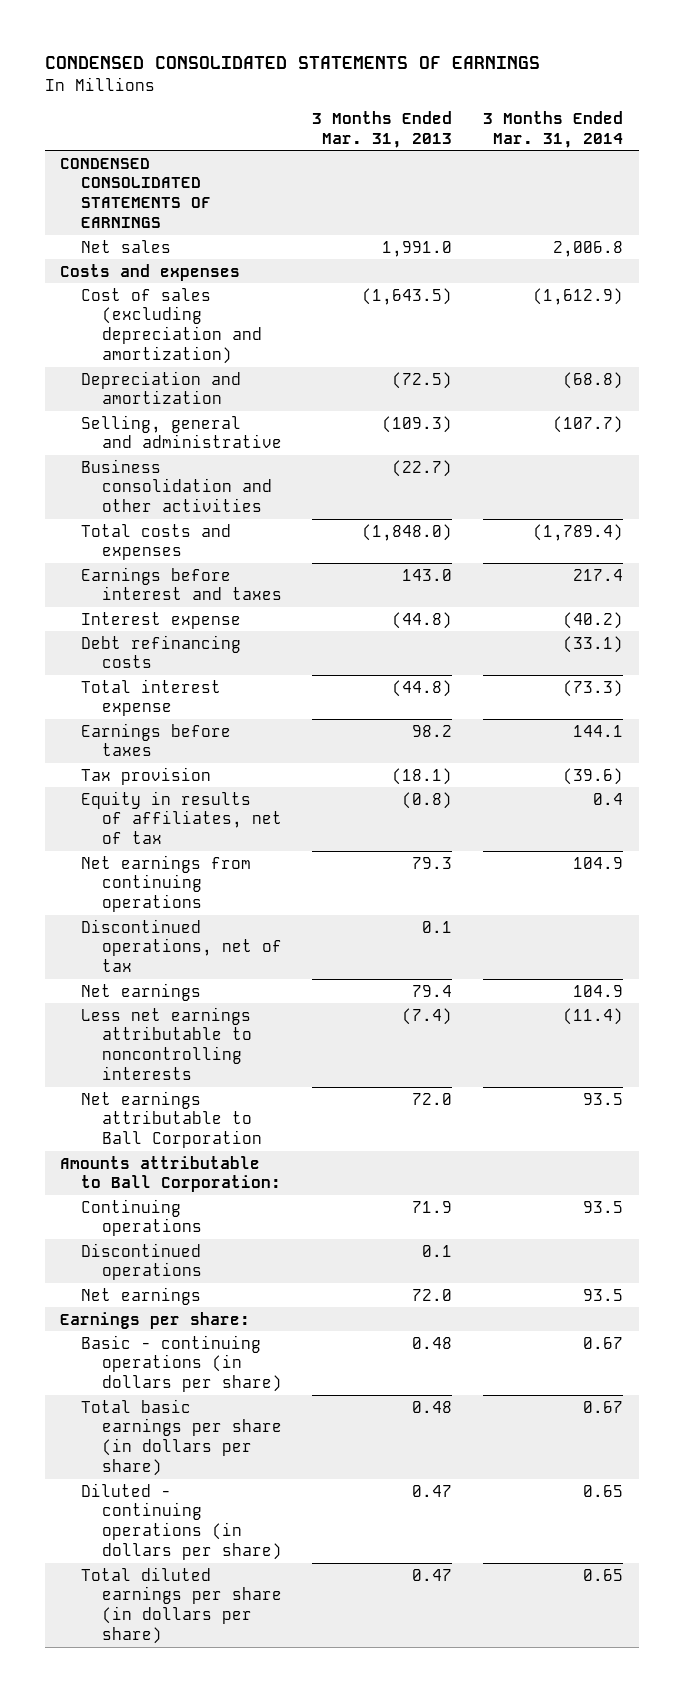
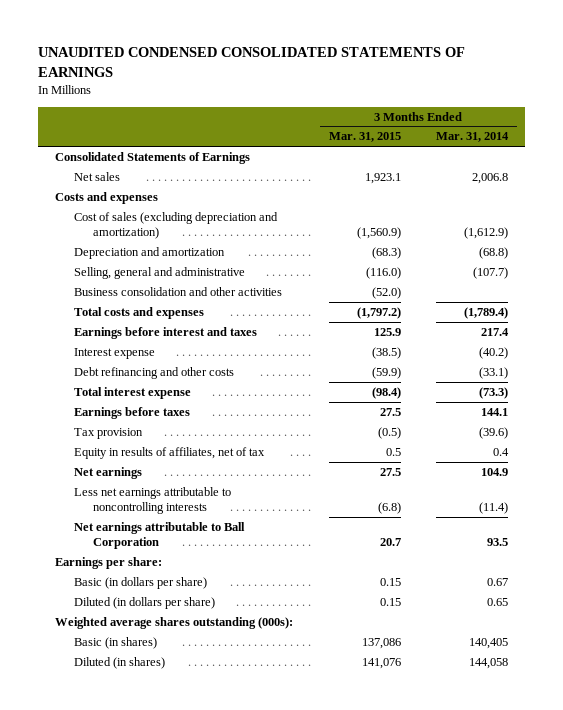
- CONDENSED CONSOLIDATED STATEMENTS OF EARNINGS
+ UNAUDITED CONDENSED CONSOLIDATED STATEMENTS OF EARNINGS
- | 3 Months Ended Mar. 31, 2013 | 3 Months Ended Mar. 31, 2014
+ | 3 Months Ended Mar. 31, 2015 | 3 Months Ended Mar. 31, 2014
- CONDENSED CONSOLIDATED STATEMENTS OF EARNINGS
+ Consolidated Statements of Earnings
- Debt refinancing costs | | (33.1)
+ Debt refinancing and other costs | (59.9) | (33.1)
- Net earnings from continuing operations | 79.3 | 104.9
- Discontinued operations, net of tax | 0.1 |
- Amounts attributable to Ball Corporation:
- Continuing operations | 71.9 | 93.5
- Discontinued operations | 0.1 |
- Net earnings | 72.0 | 93.5
- Basic - continuing operations (in dollars per share) | 0.48 | 0.67
- Total basic earnings per share (in dollars per share) | 0.48 | 0.67
- Diluted - continuing operations (in dollars per share) | 0.47 | 0.65
- Total diluted earnings per share (in dollars per share) | 0.47 | 0.65
+ Basic (in dollars per share) | 0.15 | 0.67
+ Diluted (in dollars per share) | 0.15 | 0.65
+ Weighted average shares outstanding (000s):
+ Basic (in shares) | 137,086 | 140,405
+ Diluted (in shares) | 141,076 | 144,058

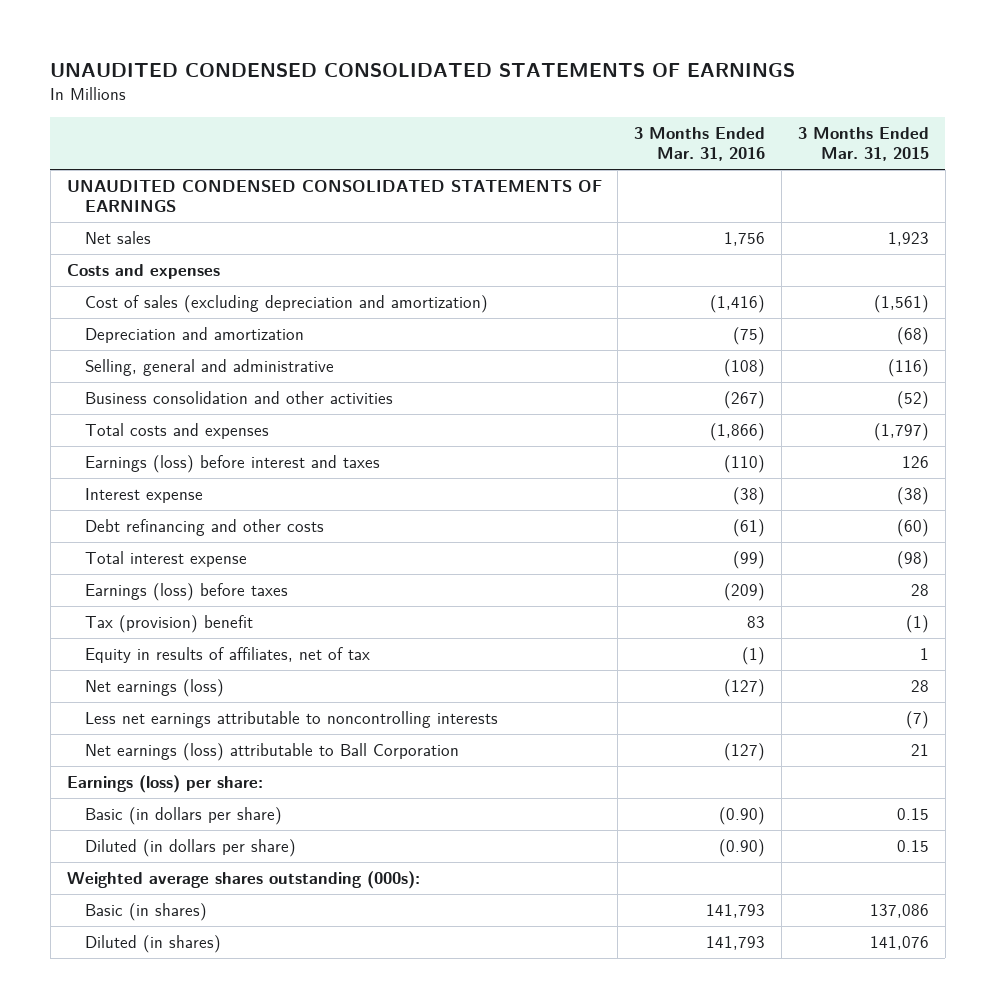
- | 3 Months Ended Mar. 31, 2015 | 3 Months Ended Mar. 31, 2014
+ | 3 Months Ended Mar. 31, 2016 | 3 Months Ended Mar. 31, 2015
- Consolidated Statements of Earnings
- Net sales | 1,923.1 | 2,006.8
+ UNAUDITED CONDENSED CONSOLIDATED STATEMENTS OF EARNINGS
+ Net sales | 1,756 | 1,923
- Cost of sales (excluding depreciation and amortization) | (1,560.9) | (1,612.9)
- Depreciation and amortization | (68.3) | (68.8)
- Selling, general and administrative | (116.0) | (107.7)
- Business consolidation and other activities | (52.0) |
- Total costs and expenses | (1,797.2) | (1,789.4)
- Earnings before interest and taxes | 125.9 | 217.4
- Interest expense | (38.5) | (40.2)
- Debt refinancing and other costs | (59.9) | (33.1)
- Total interest expense | (98.4) | (73.3)
- Earnings before taxes | 27.5 | 144.1
- Tax provision | (0.5) | (39.6)
- Equity in results of affiliates, net of tax | 0.5 | 0.4
- Net earnings | 27.5 | 104.9
- Less net earnings attributable to noncontrolling interests | (6.8) | (11.4)
- Net earnings attributable to Ball Corporation | 20.7 | 93.5
- Earnings per share:
+ Cost of sales (excluding depreciation and amortization) | (1,416) | (1,561)
+ Depreciation and amortization | (75) | (68)
+ Selling, general and administrative | (108) | (116)
+ Business consolidation and other activities | (267) | (52)
+ Total costs and expenses | (1,866) | (1,797)
+ Earnings (loss) before interest and taxes | (110) | 126
+ Interest expense | (38) | (38)
+ Debt refinancing and other costs | (61) | (60)
+ Total interest expense | (99) | (98)
+ Earnings (loss) before taxes | (209) | 28
+ Tax (provision) benefit | 83 | (1)
+ Equity in results of affiliates, net of tax | (1) | 1
+ Net earnings (loss) | (127) | 28
+ Less net earnings attributable to noncontrolling interests | | (7)
+ Net earnings (loss) attributable to Ball Corporation | (127) | 21
+ Earnings (loss) per share:

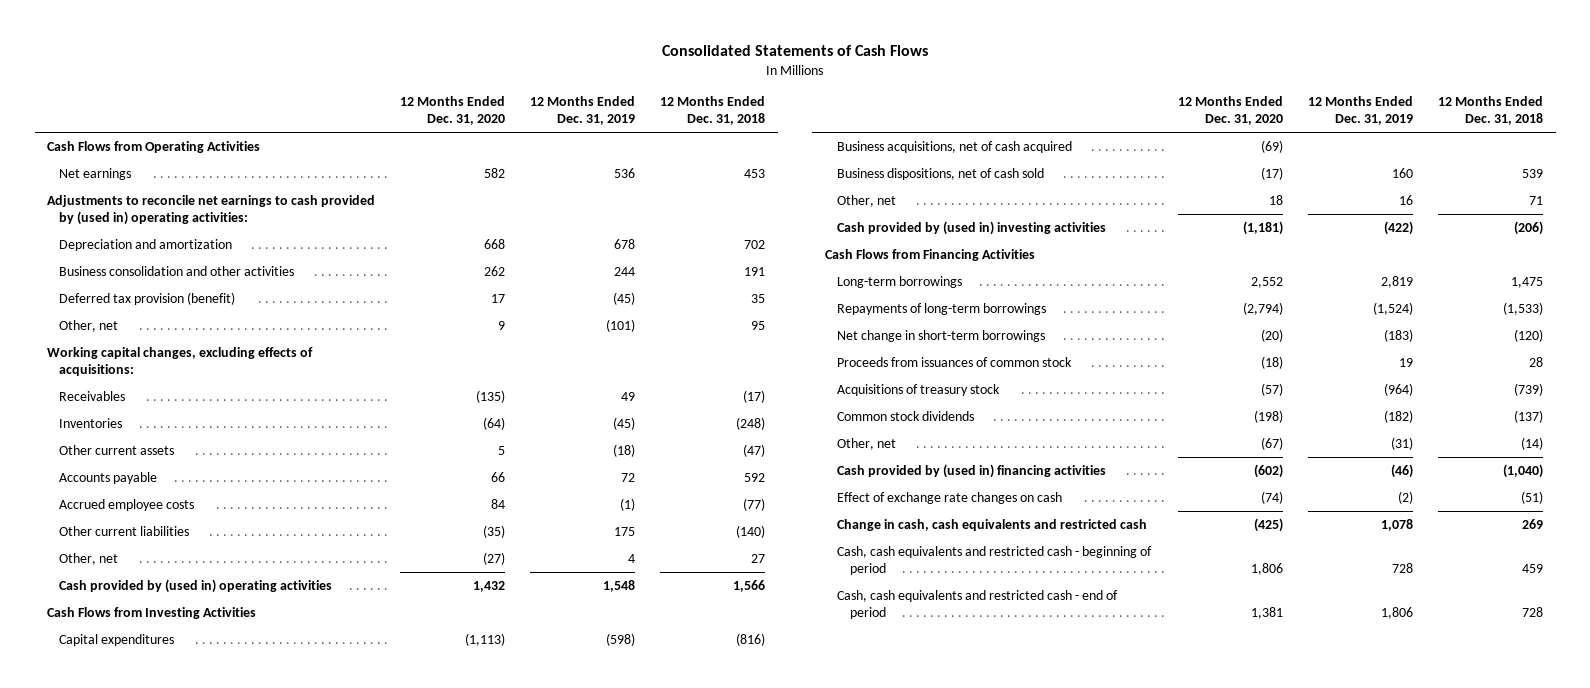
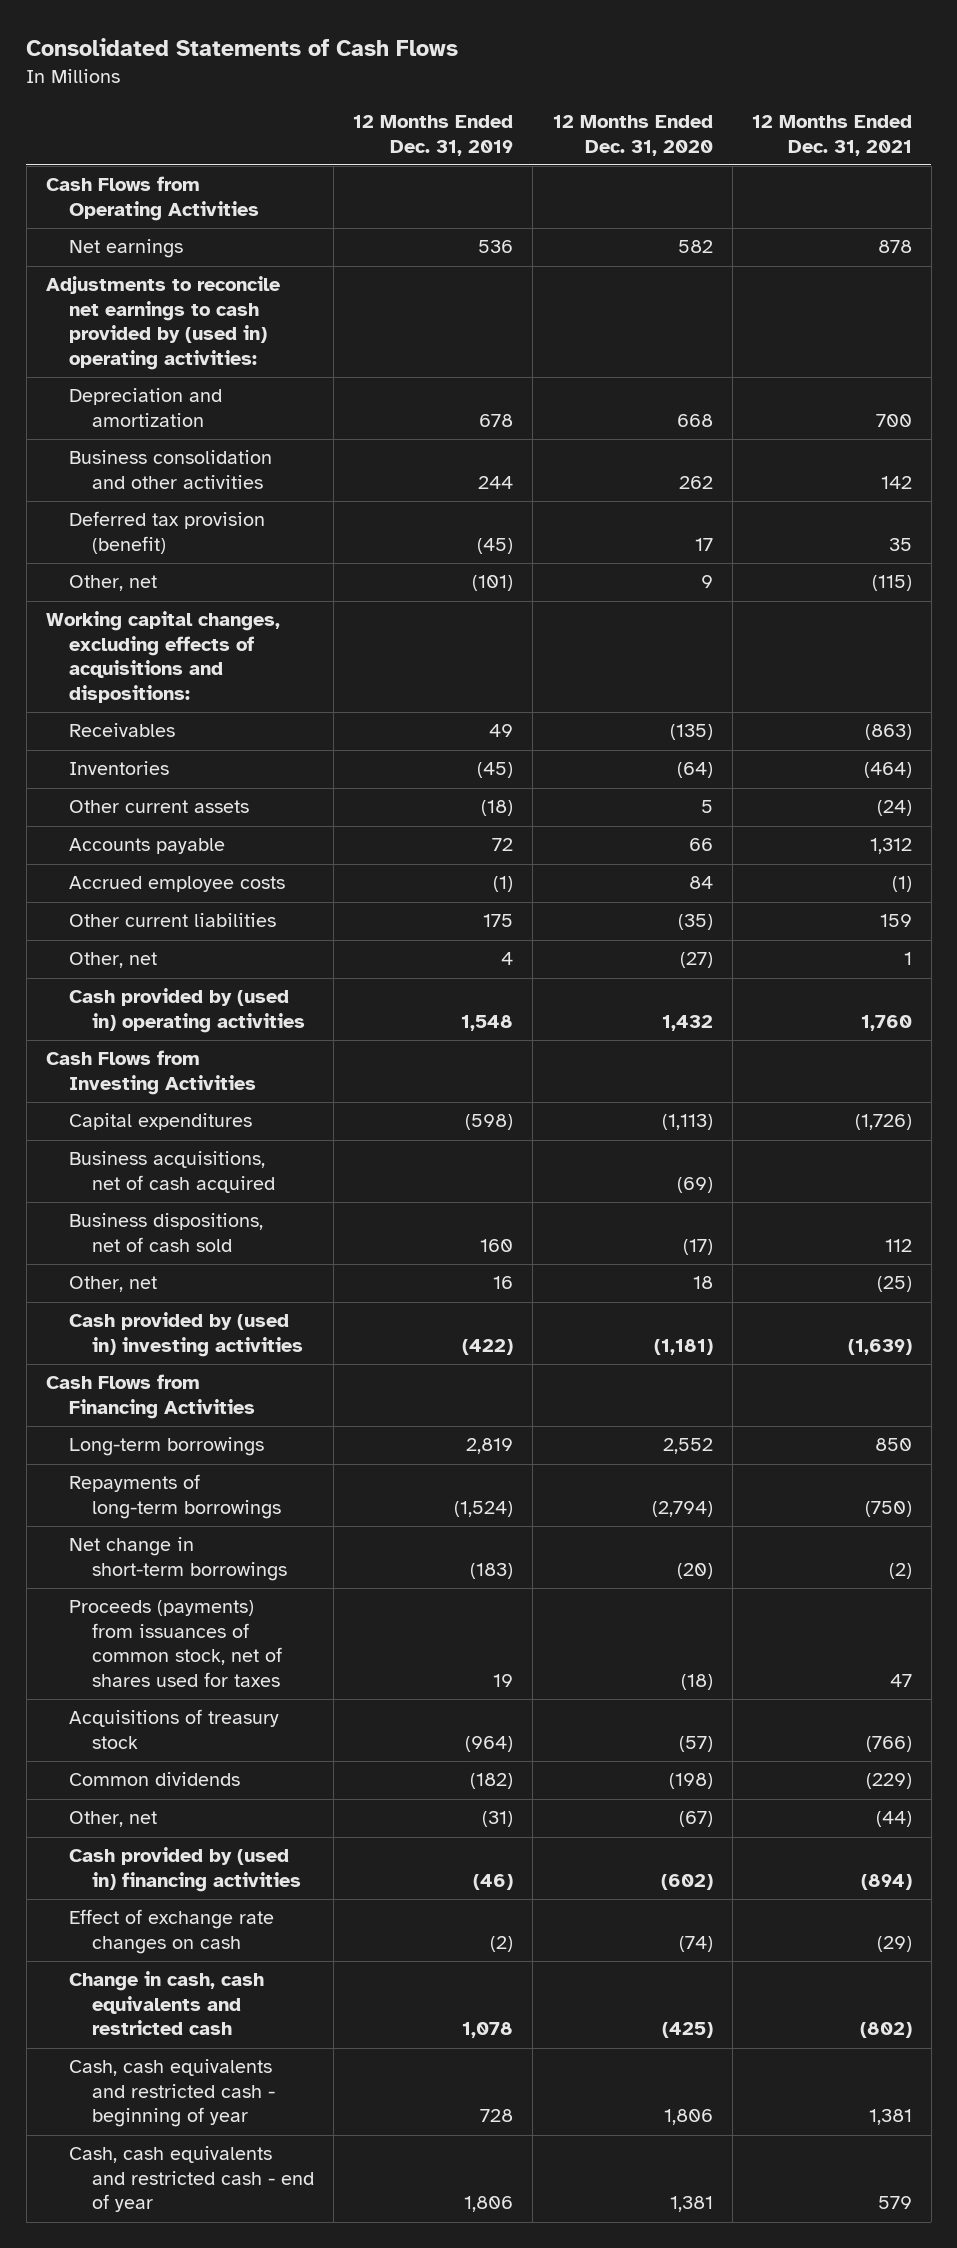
- | 12 Months Ended Dec. 31, 2020 | 12 Months Ended Dec. 31, 2019 | 12 Months Ended Dec. 31, 2018
+ | 12 Months Ended Dec. 31, 2019 | 12 Months Ended Dec. 31, 2020 | 12 Months Ended Dec. 31, 2021
- Working capital changes, excluding effects of acquisitions:
+ Working capital changes, excluding effects of acquisitions and dispositions:
- Proceeds from issuances of common stock | (18) | 19 | 28
+ Proceeds (payments) from issuances of common stock, net of shares used for taxes | 19 | (18) | 47
- Common stock dividends | (198) | (182) | (137)
+ Common dividends | (182) | (198) | (229)
- Cash, cash equivalents and restricted cash - beginning of period | 1,806 | 728 | 459
- Cash, cash equivalents and restricted cash - end of period | 1,381 | 1,806 | 728
+ Cash, cash equivalents and restricted cash - beginning of year | 728 | 1,806 | 1,381
+ Cash, cash equivalents and restricted cash - end of year | 1,806 | 1,381 | 579

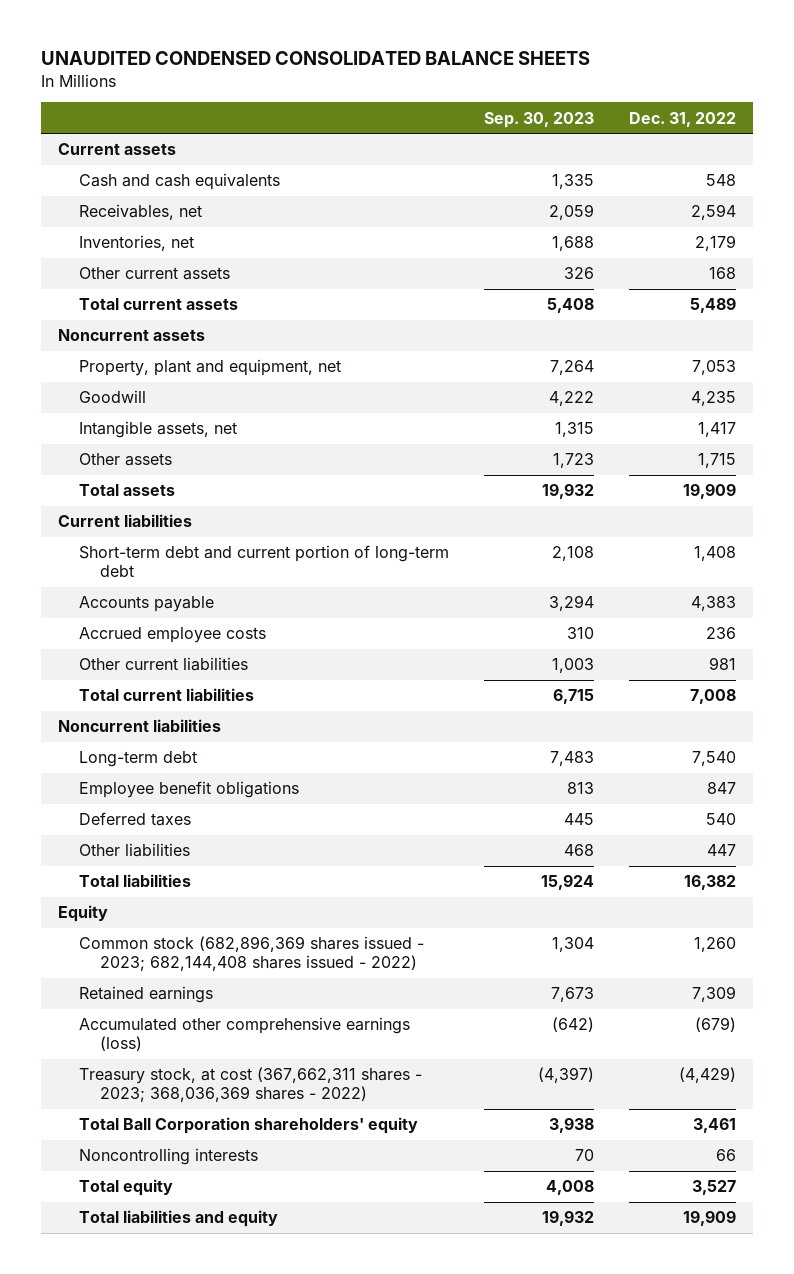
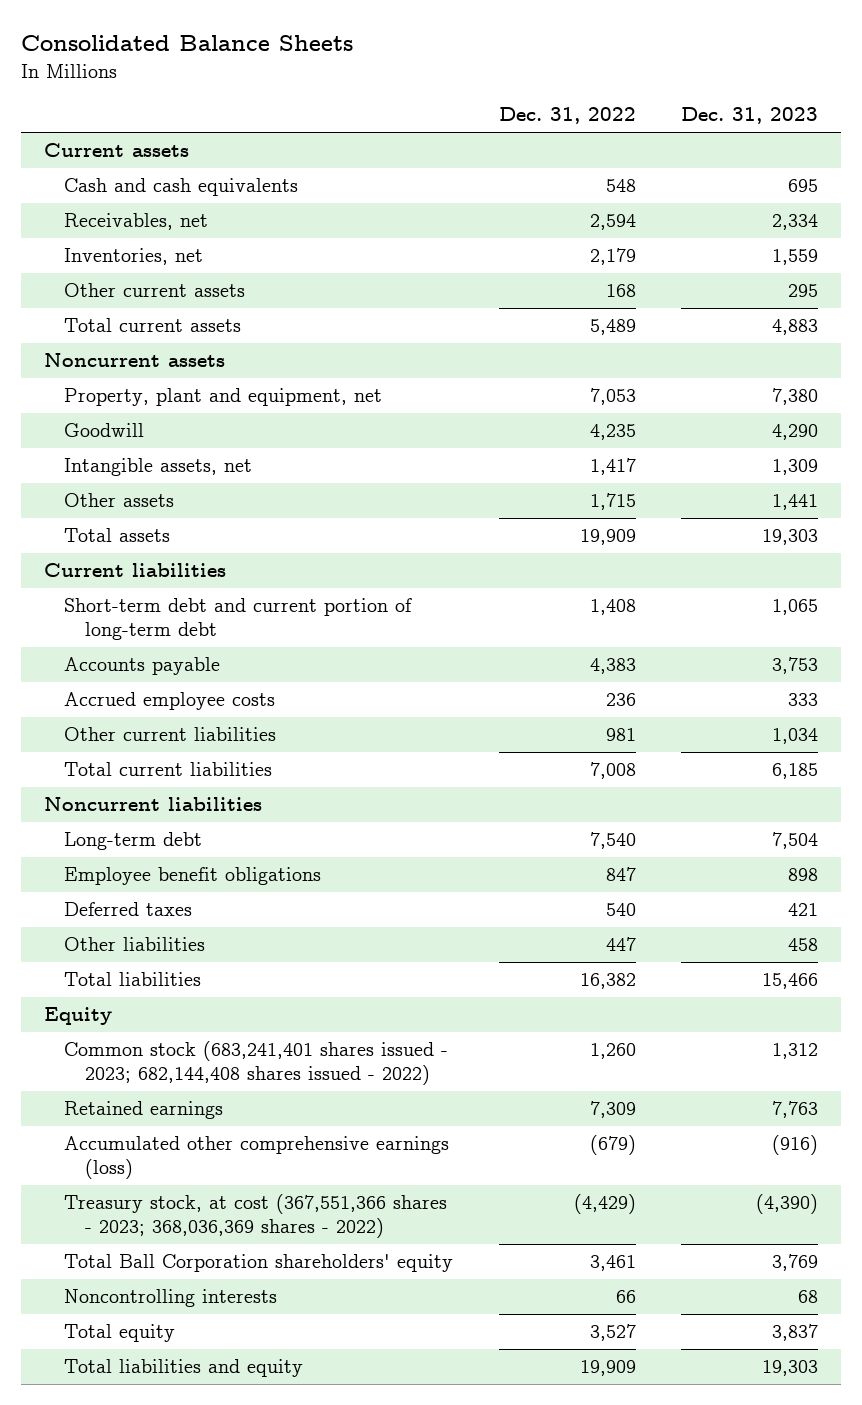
- UNAUDITED CONDENSED CONSOLIDATED BALANCE SHEETS
+ Consolidated Balance Sheets
- | Sep. 30, 2023 | Dec. 31, 2022
+ | Dec. 31, 2022 | Dec. 31, 2023
- Common stock (682,896,369 shares issued - 2023; 682,144,408 shares issued - 2022) | 1,304 | 1,260
+ Common stock (683,241,401 shares issued - 2023; 682,144,408 shares issued - 2022) | 1,260 | 1,312
- Treasury stock, at cost (367,662,311 shares - 2023; 368,036,369 shares - 2022) | (4,397) | (4,429)
+ Treasury stock, at cost (367,551,366 shares - 2023; 368,036,369 shares - 2022) | (4,429) | (4,390)

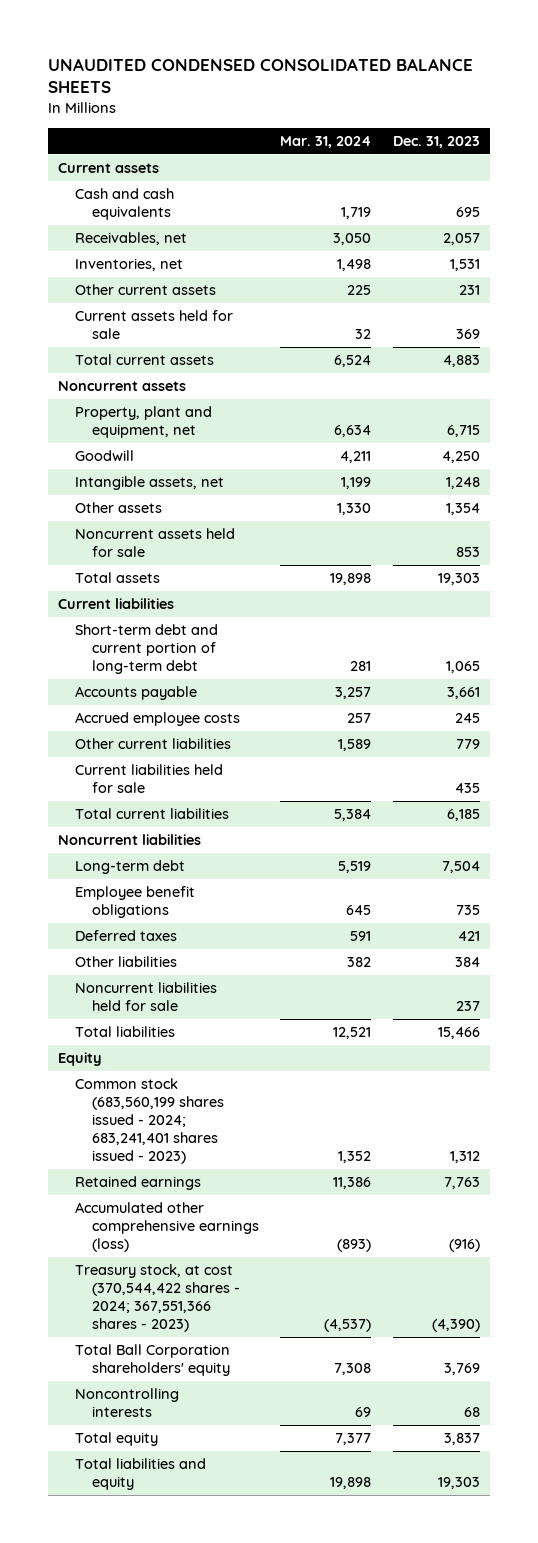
- Consolidated Balance Sheets
+ UNAUDITED CONDENSED CONSOLIDATED BALANCE SHEETS
- | Dec. 31, 2022 | Dec. 31, 2023
+ | Mar. 31, 2024 | Dec. 31, 2023
- Receivables, net | 2,594 | 2,334
- Inventories, net | 2,179 | 1,559
- Other current assets | 168 | 295
+ Receivables, net | 3,050 | 2,057
+ Inventories, net | 1,498 | 1,531
+ Other current assets | 225 | 231
+ Current assets held for sale | 32 | 369
- Property, plant and equipment, net | 7,053 | 7,380
- Goodwill | 4,235 | 4,290
- Intangible assets, net | 1,417 | 1,309
- Other assets | 1,715 | 1,441
+ Property, plant and equipment, net | 6,634 | 6,715
+ Goodwill | 4,211 | 4,250
+ Intangible assets, net | 1,199 | 1,248
+ Other assets | 1,330 | 1,354
+ Noncurrent assets held for sale | | 853
- Accounts payable | 4,383 | 3,753
- Accrued employee costs | 236 | 333
- Other current liabilities | 981 | 1,034
+ Accounts payable | 3,257 | 3,661
+ Accrued employee costs | 257 | 245
+ Other current liabilities | 1,589 | 779
+ Current liabilities held for sale | | 435
- Employee benefit obligations | 847 | 898
+ Employee benefit obligations | 645 | 735
- Other liabilities | 447 | 458
+ Other liabilities | 382 | 384
+ Noncurrent liabilities held for sale | | 237
- Common stock (683,241,401 shares issued - 2023; 682,144,408 shares issued - 2022) | 1,260 | 1,312
+ Common stock (683,560,199 shares issued - 2024; 683,241,401 shares issued - 2023) | 1,352 | 1,312
- Treasury stock, at cost (367,551,366 shares - 2023; 368,036,369 shares - 2022) | (4,429) | (4,390)
+ Treasury stock, at cost (370,544,422 shares - 2024; 367,551,366 shares - 2023) | (4,537) | (4,390)

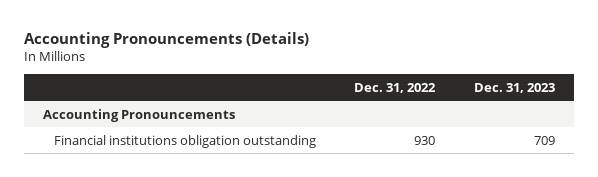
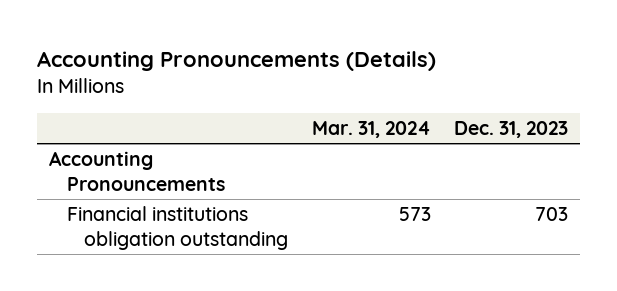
- | Dec. 31, 2022 | Dec. 31, 2023
+ | Mar. 31, 2024 | Dec. 31, 2023
- Financial institutions obligation outstanding | 930 | 709
+ Financial institutions obligation outstanding | 573 | 703

